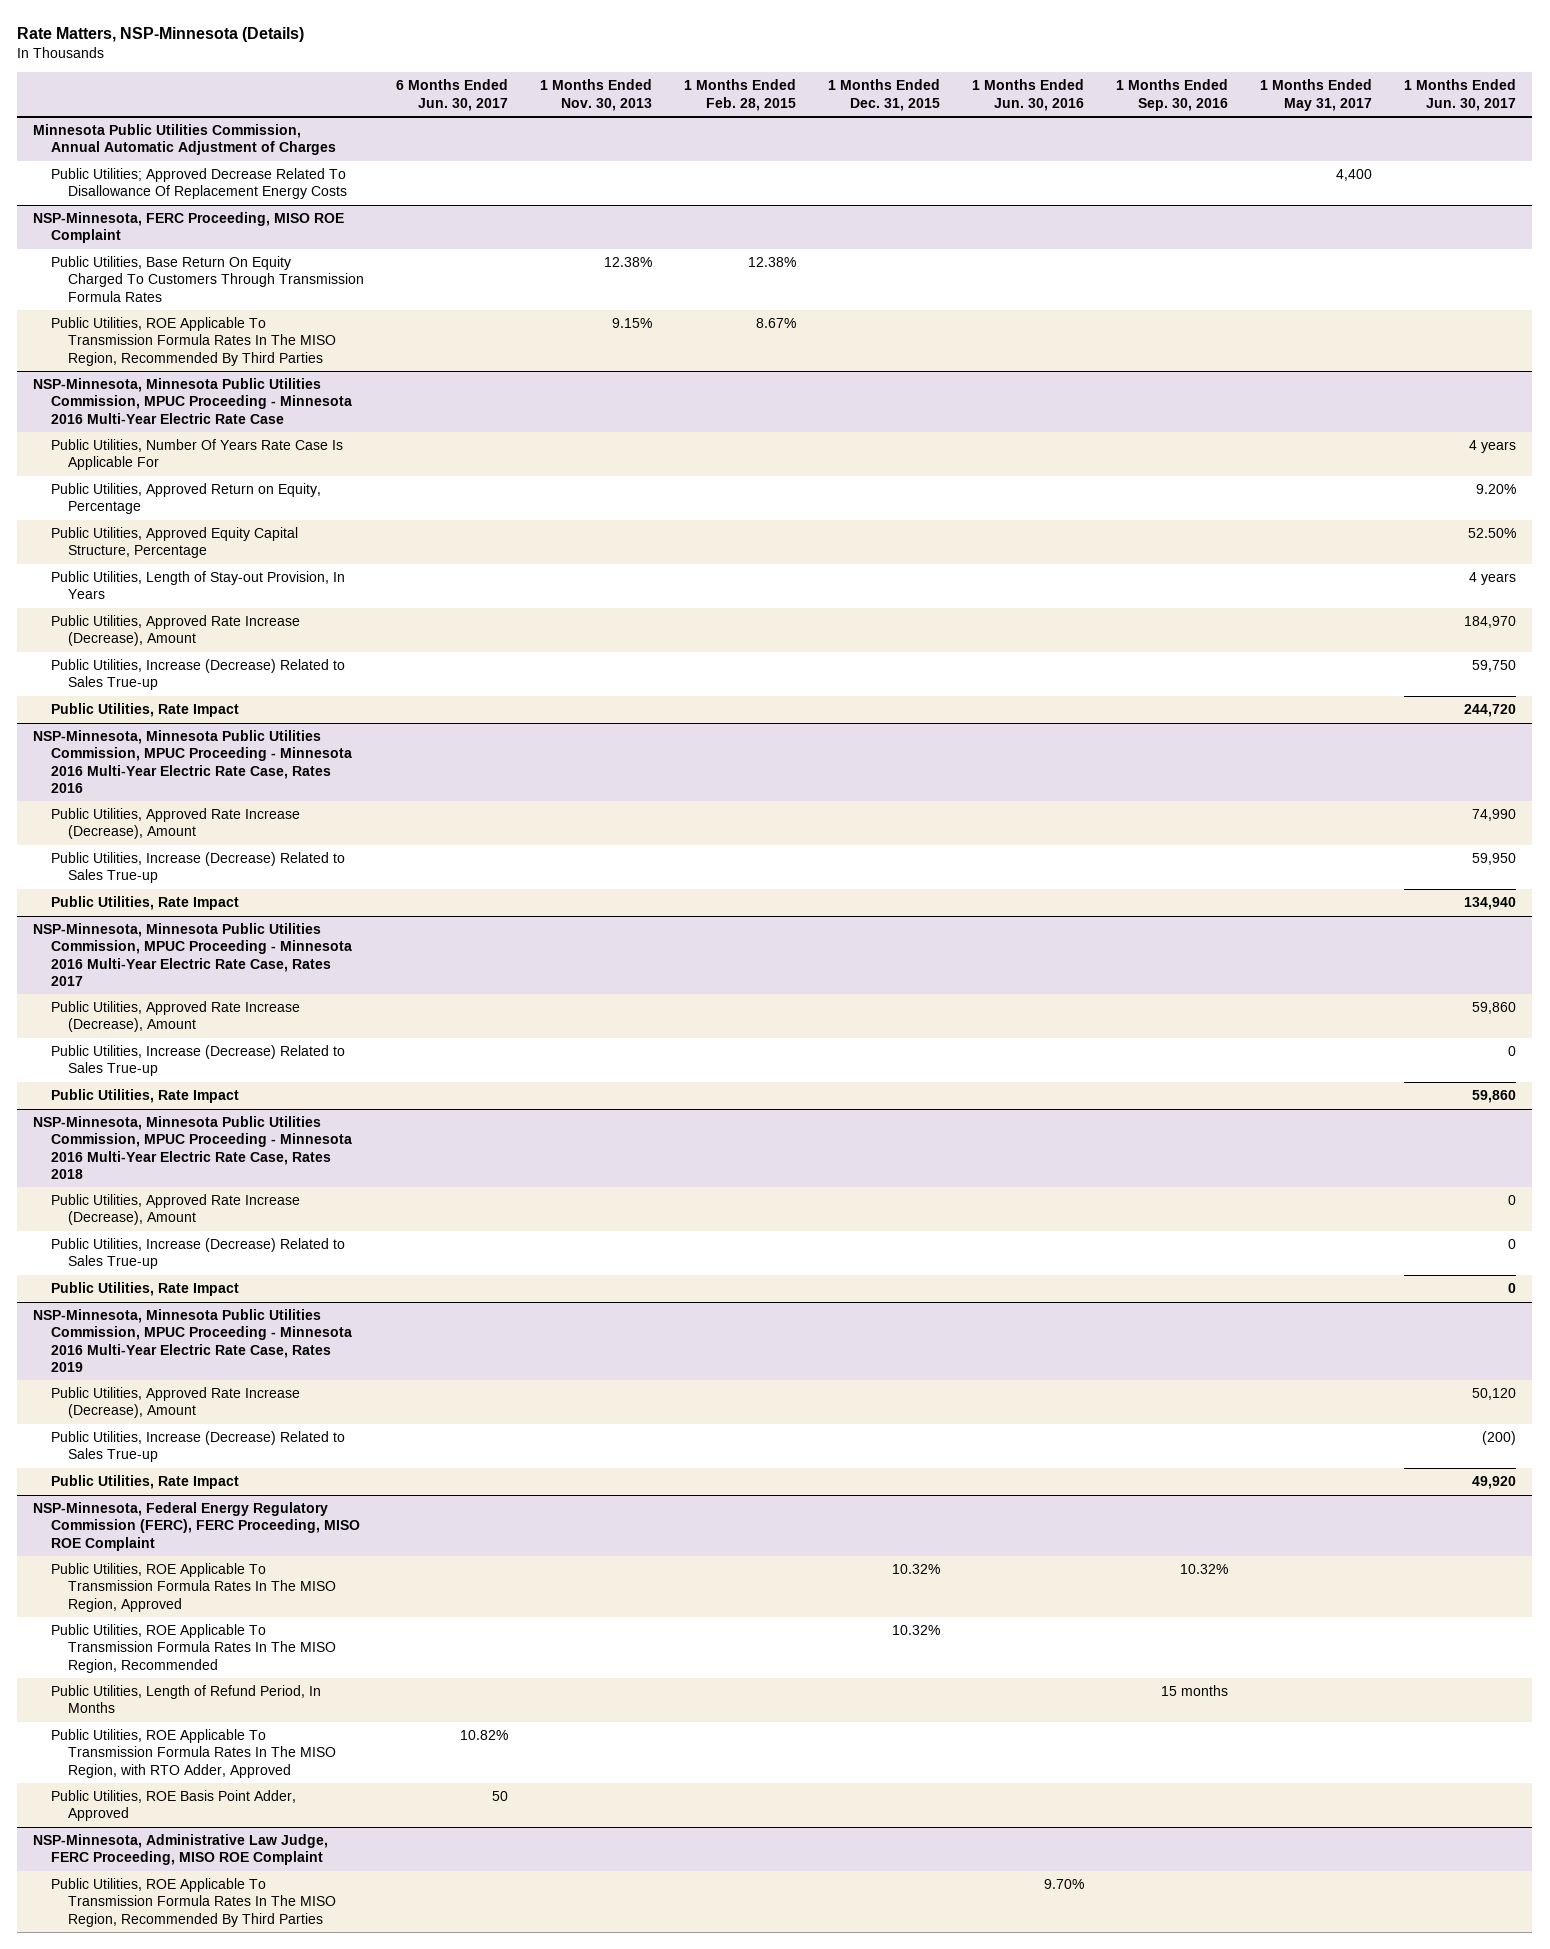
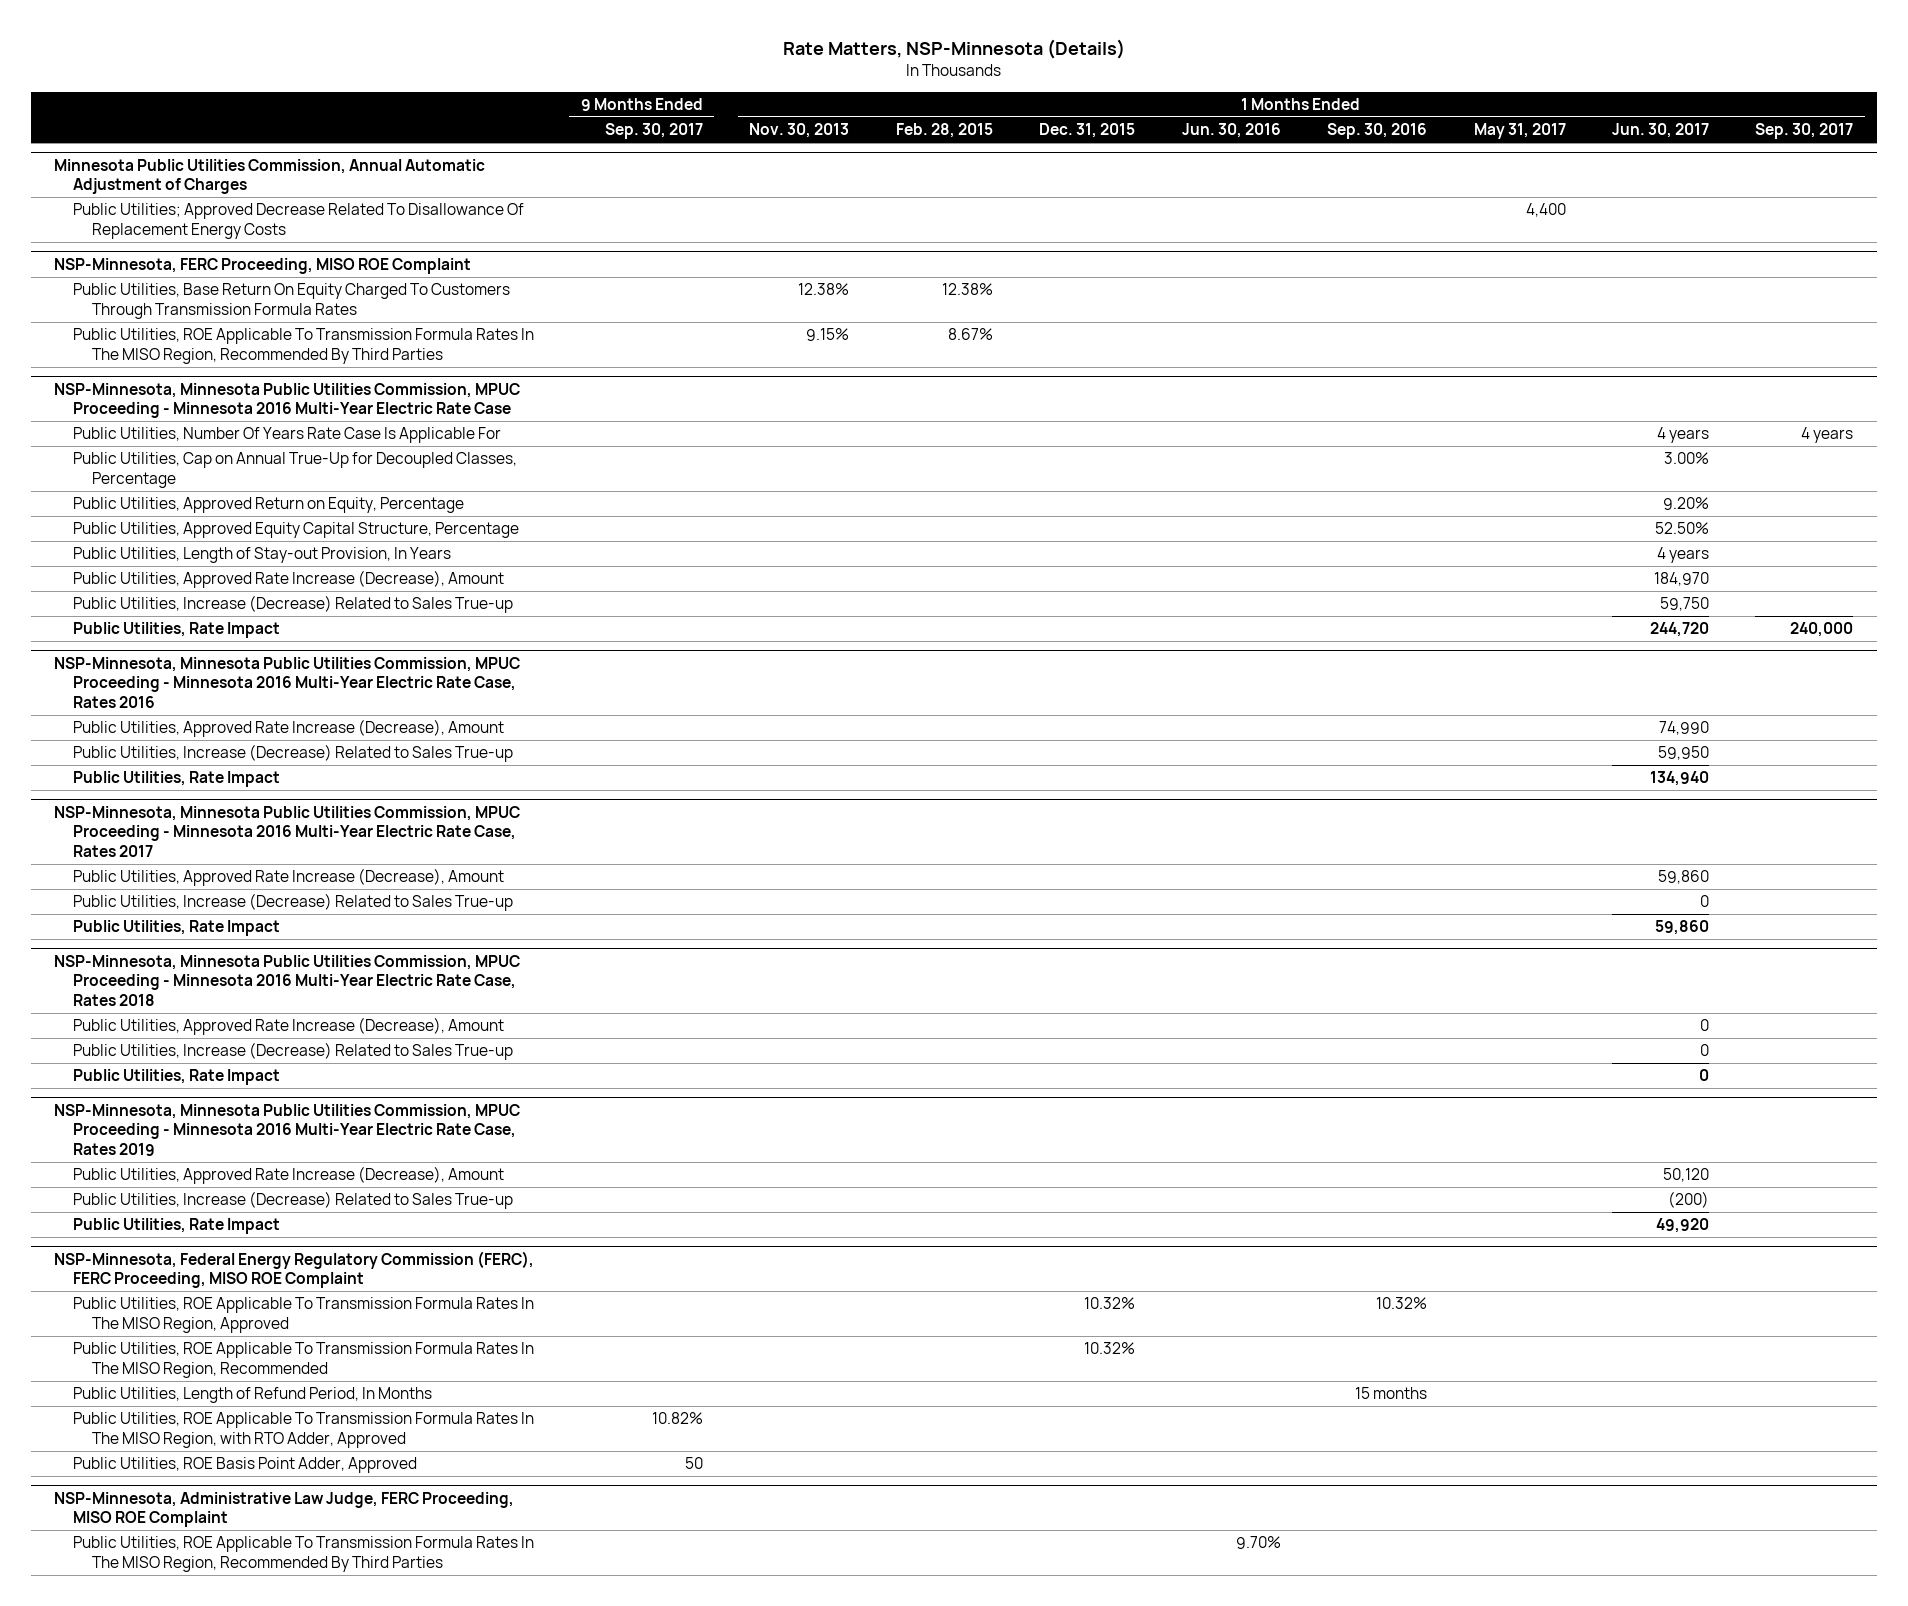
- | 6 Months Ended Jun. 30, 2017 | 1 Months Ended Nov. 30, 2013 | 1 Months Ended Feb. 28, 2015 | 1 Months Ended Dec. 31, 2015 | 1 Months Ended Jun. 30, 2016 | 1 Months Ended Sep. 30, 2016 | 1 Months Ended May 31, 2017 | 1 Months Ended Jun. 30, 2017
+ | 9 Months Ended Sep. 30, 2017 | 1 Months Ended Nov. 30, 2013 | 1 Months Ended Feb. 28, 2015 | 1 Months Ended Dec. 31, 2015 | 1 Months Ended Jun. 30, 2016 | 1 Months Ended Sep. 30, 2016 | 1 Months Ended May 31, 2017 | 1 Months Ended Jun. 30, 2017 | 1 Months Ended Sep. 30, 2017
@ NSP-Minnesota, Minnesota Public Utilities Commission, MPUC Proceeding - Minnesota 2016 Multi-Year Electric Rate Case
+ Public Utilities, Cap on Annual True-Up for Decoupled Classes, Percentage | | | | | | | | 3.00% |

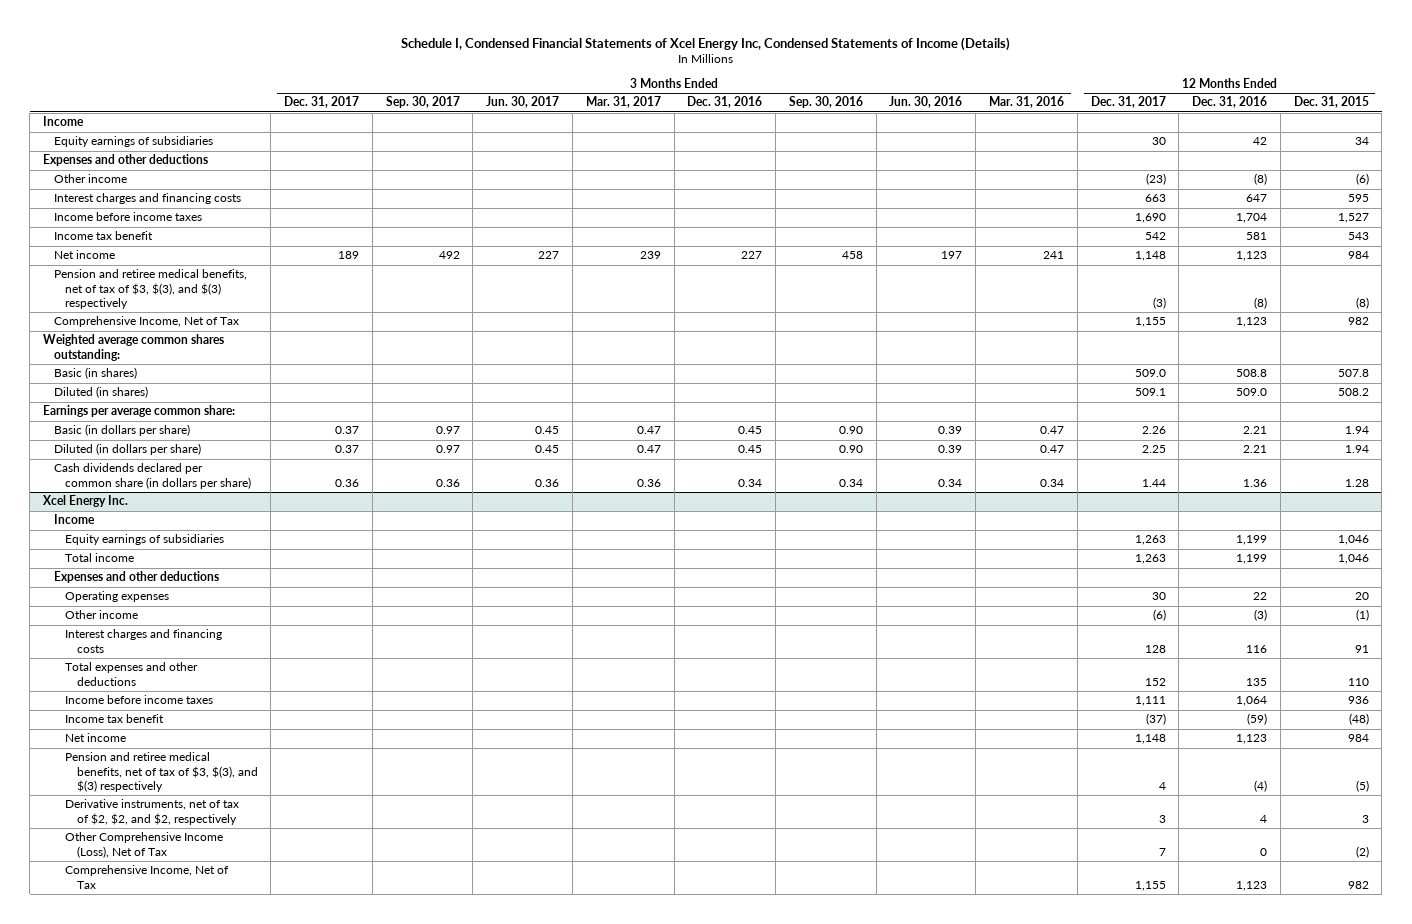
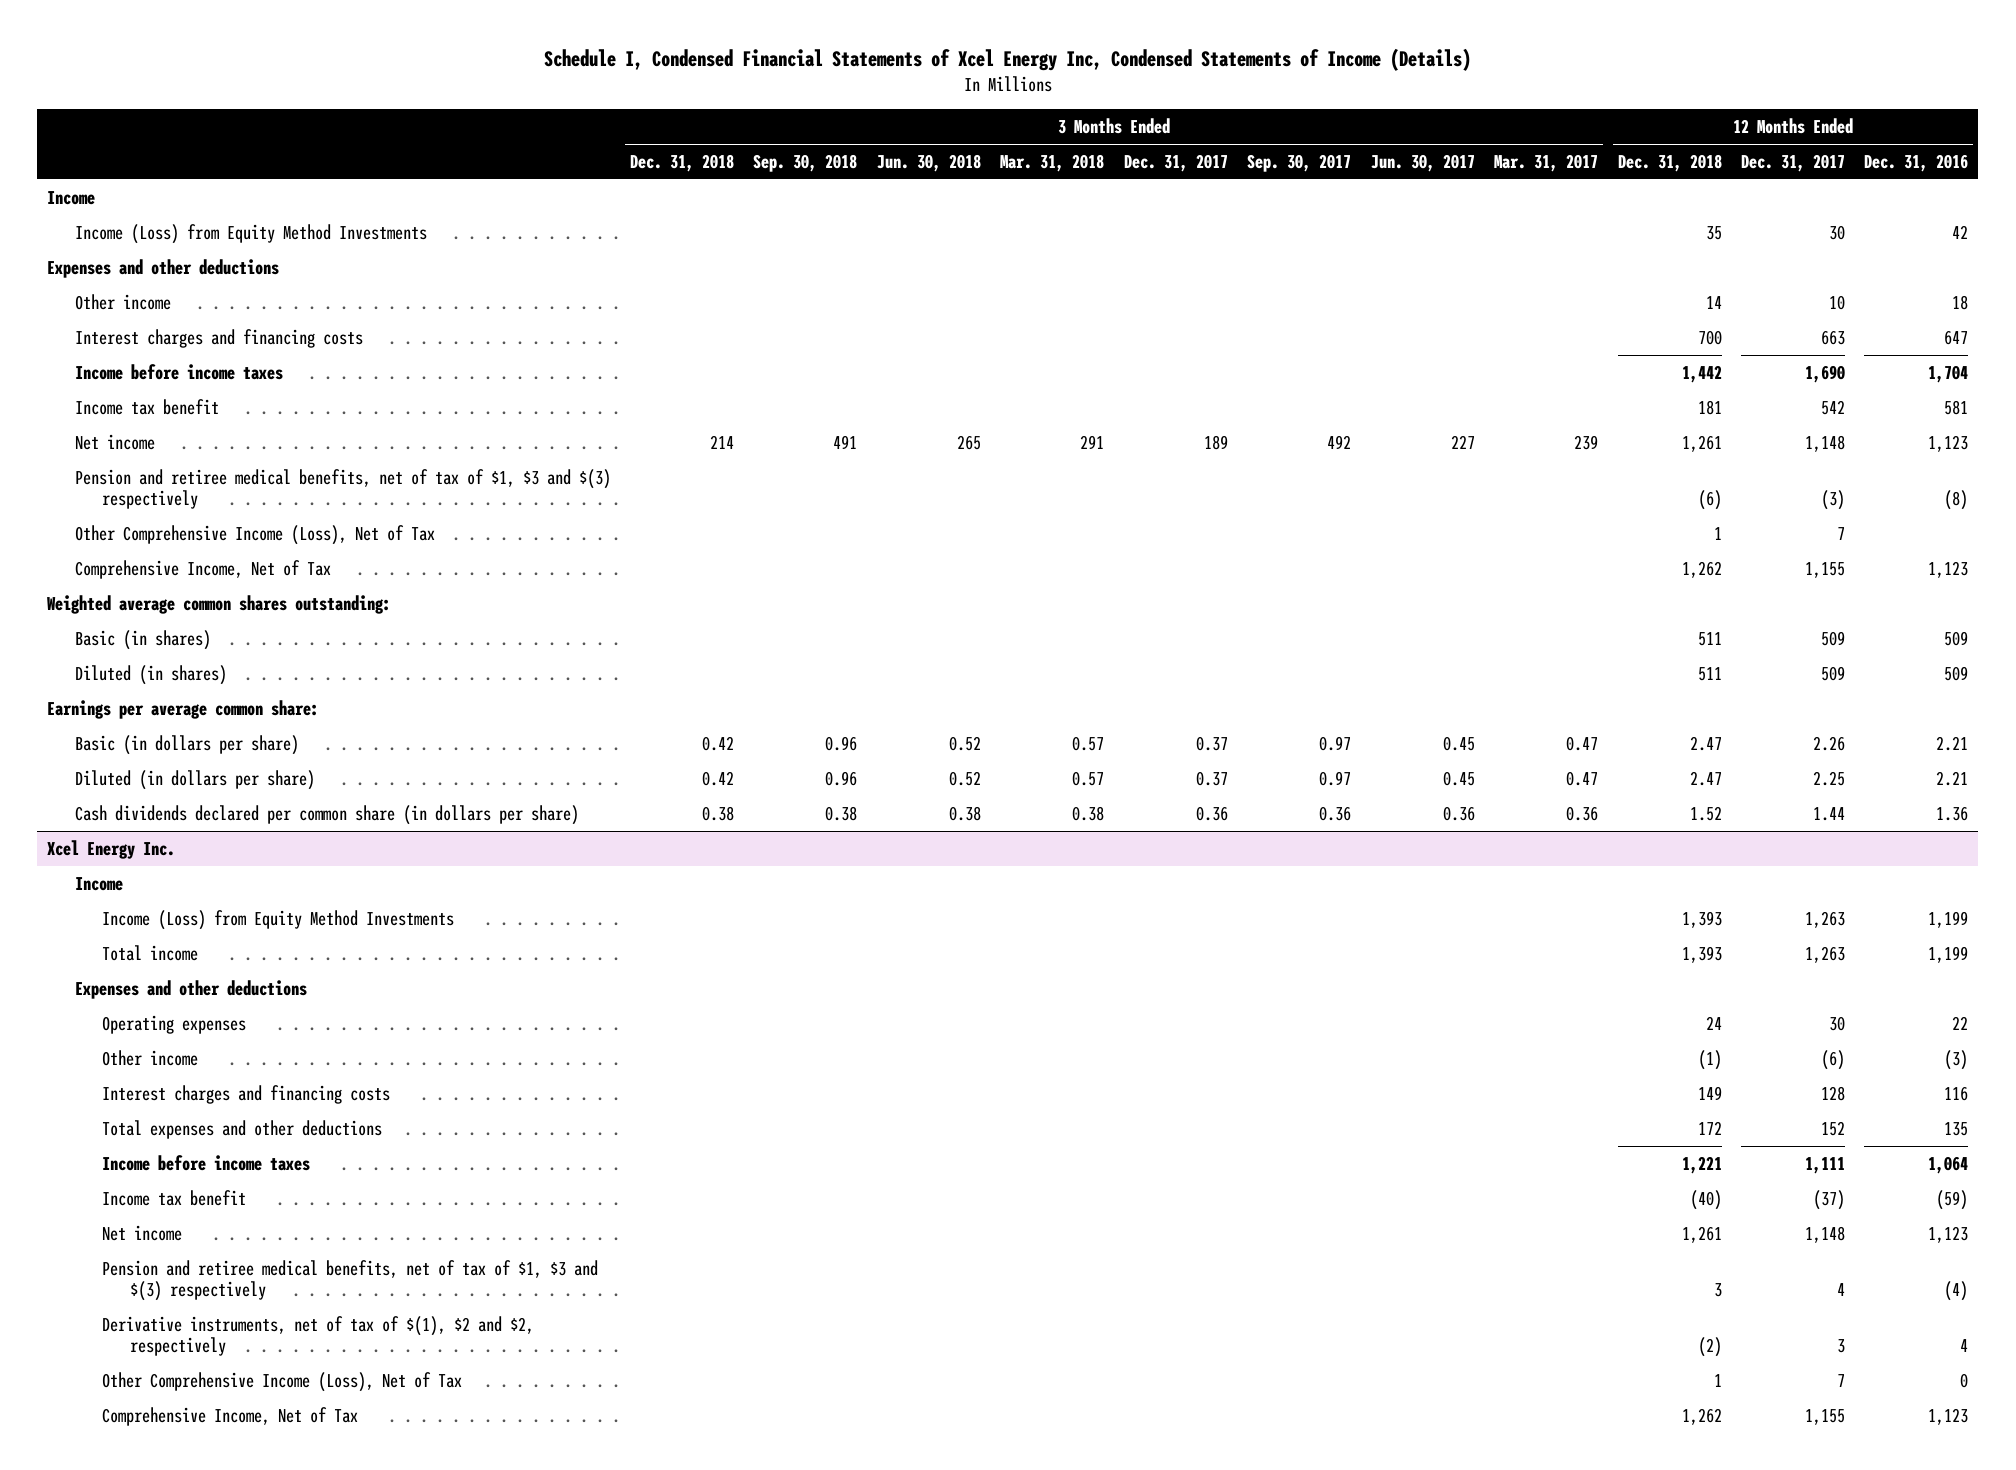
- | 3 Months Ended Dec. 31, 2017 | 3 Months Ended Sep. 30, 2017 | 3 Months Ended Jun. 30, 2017 | 3 Months Ended Mar. 31, 2017 | 3 Months Ended Dec. 31, 2016 | 3 Months Ended Sep. 30, 2016 | 3 Months Ended Jun. 30, 2016 | 3 Months Ended Mar. 31, 2016 | 12 Months Ended Dec. 31, 2017 | 12 Months Ended Dec. 31, 2016 | 12 Months Ended Dec. 31, 2015
+ | 3 Months Ended Dec. 31, 2018 | 3 Months Ended Sep. 30, 2018 | 3 Months Ended Jun. 30, 2018 | 3 Months Ended Mar. 31, 2018 | 3 Months Ended Dec. 31, 2017 | 3 Months Ended Sep. 30, 2017 | 3 Months Ended Jun. 30, 2017 | 3 Months Ended Mar. 31, 2017 | 12 Months Ended Dec. 31, 2018 | 12 Months Ended Dec. 31, 2017 | 12 Months Ended Dec. 31, 2016
- Equity earnings of subsidiaries | | | | | | | | | 30 | 42 | 34
+ Income (Loss) from Equity Method Investments | | | | | | | | | 35 | 30 | 42
- Other income | | | | | | | | | (23) | (8) | (6)
+ Other income | | | | | | | | | 14 | 10 | 18
- Pension and retiree medical benefits, net of tax of $3, $(3), and $(3) respectively | | | | | | | | | (3) | (8) | (8)
+ Pension and retiree medical benefits, net of tax of $1, $3 and $(3) respectively | | | | | | | | | (6) | (3) | (8)
+ Other Comprehensive Income (Loss), Net of Tax | | | | | | | | | 1 | 7 |
- Basic (in shares) | | | | | | | | | 509.0 | 508.8 | 507.8
- Diluted (in shares) | | | | | | | | | 509.1 | 509.0 | 508.2
+ Basic (in shares) | | | | | | | | | 511 | 509 | 509
+ Diluted (in shares) | | | | | | | | | 511 | 509 | 509
@ Xcel Energy Inc.
- Equity earnings of subsidiaries | | | | | | | | | 1,263 | 1,199 | 1,046
+ Income (Loss) from Equity Method Investments | | | | | | | | | 1,393 | 1,263 | 1,199
- Pension and retiree medical benefits, net of tax of $3, $(3), and $(3) respectively | | | | | | | | | 4 | (4) | (5)
- Derivative instruments, net of tax of $2, $2, and $2, respectively | | | | | | | | | 3 | 4 | 3
+ Pension and retiree medical benefits, net of tax of $1, $3 and $(3) respectively | | | | | | | | | 3 | 4 | (4)
+ Derivative instruments, net of tax of $(1), $2 and $2, respectively | | | | | | | | | (2) | 3 | 4

